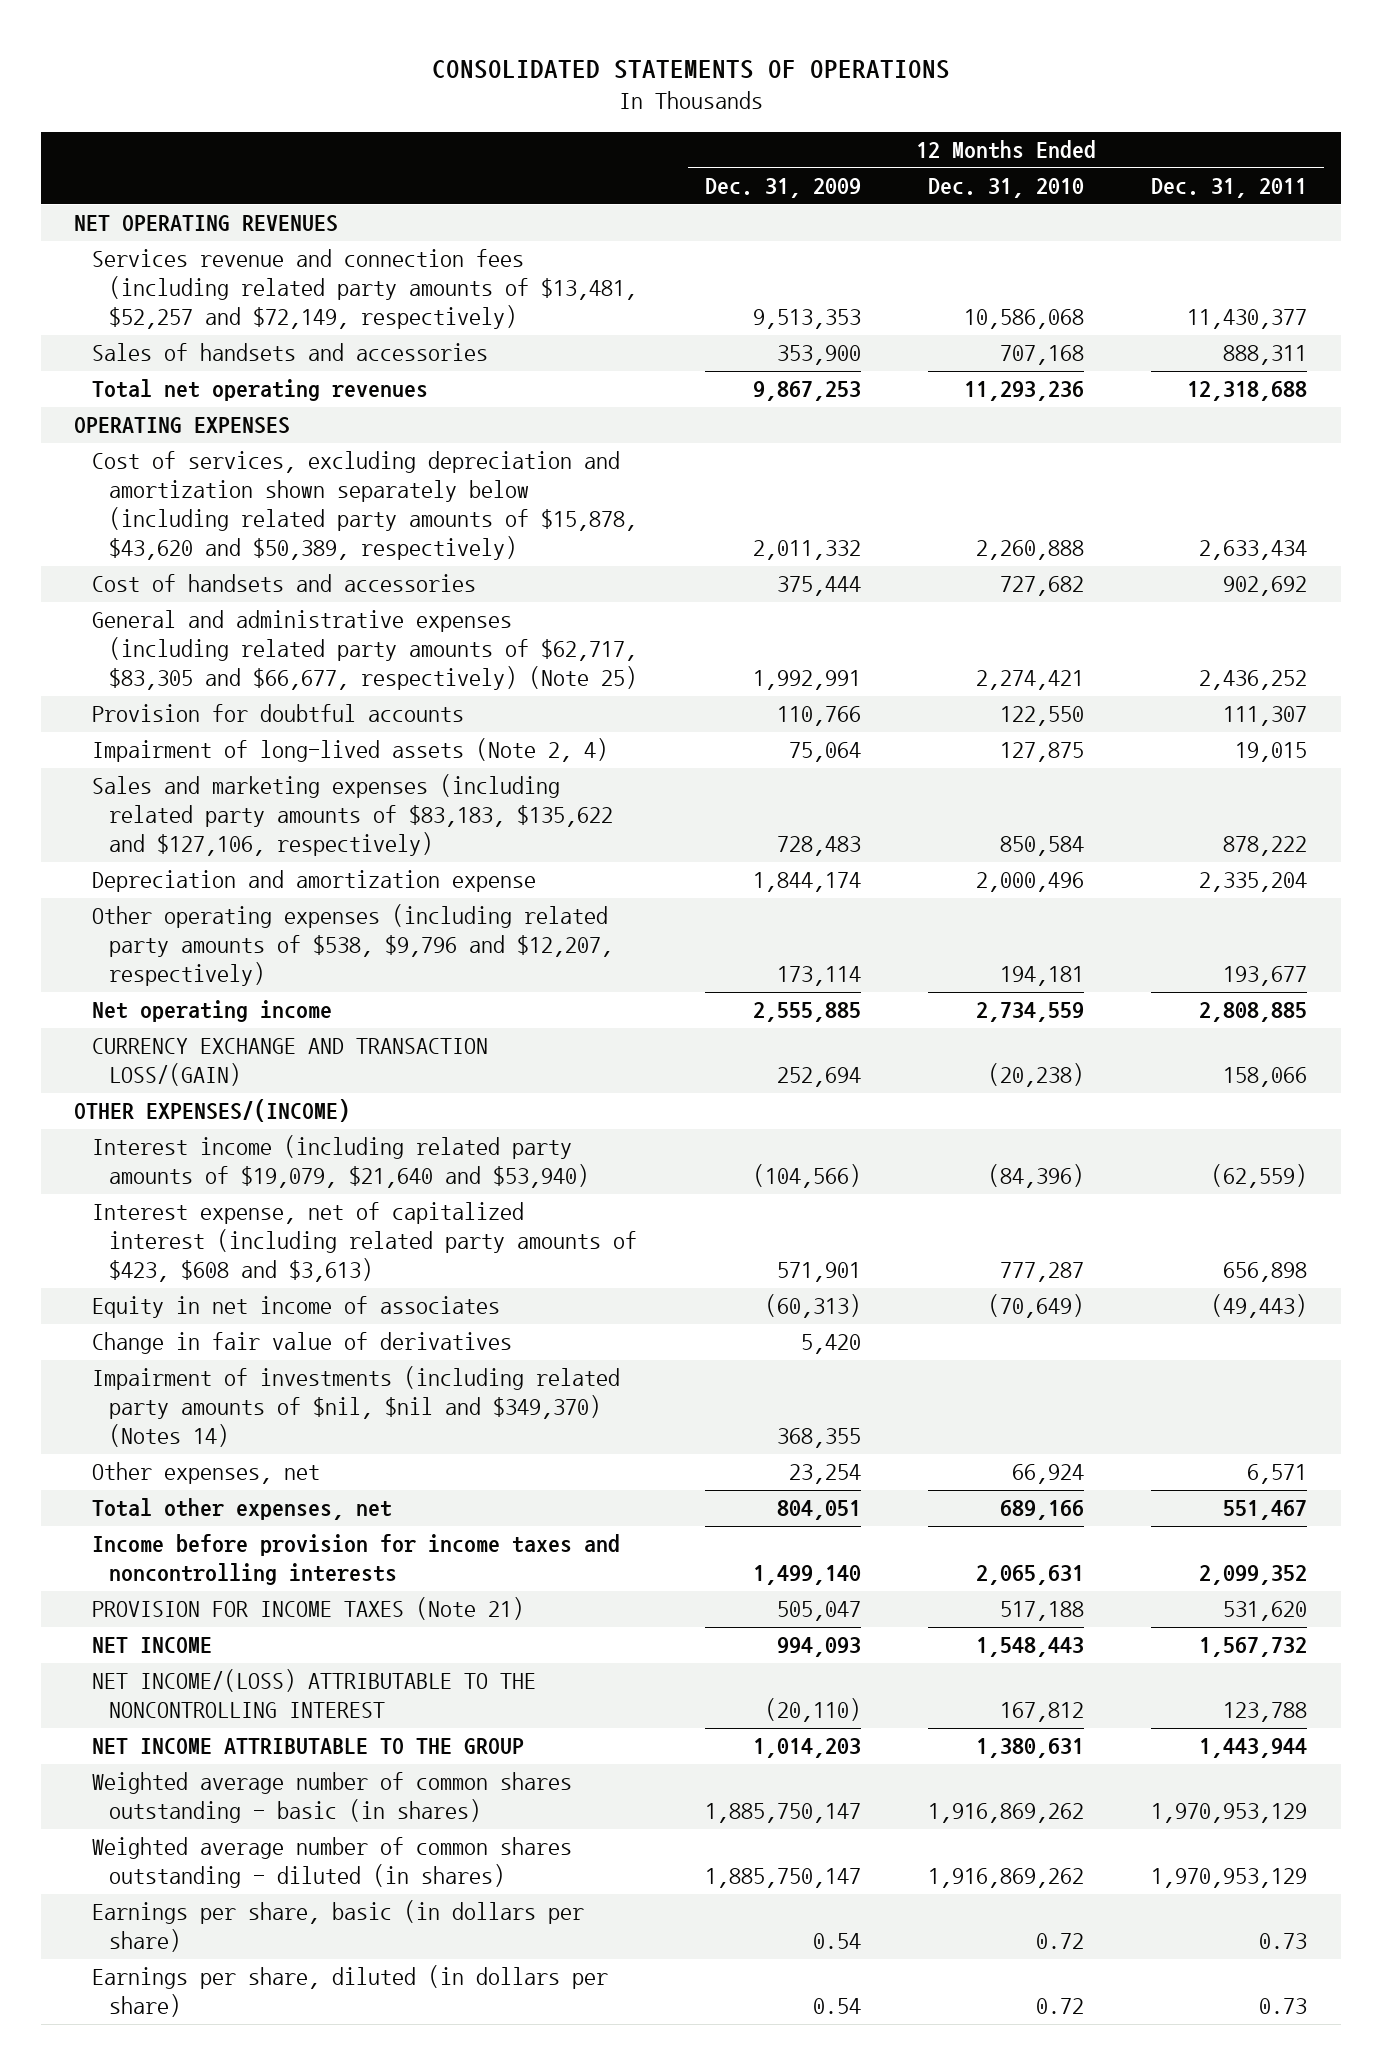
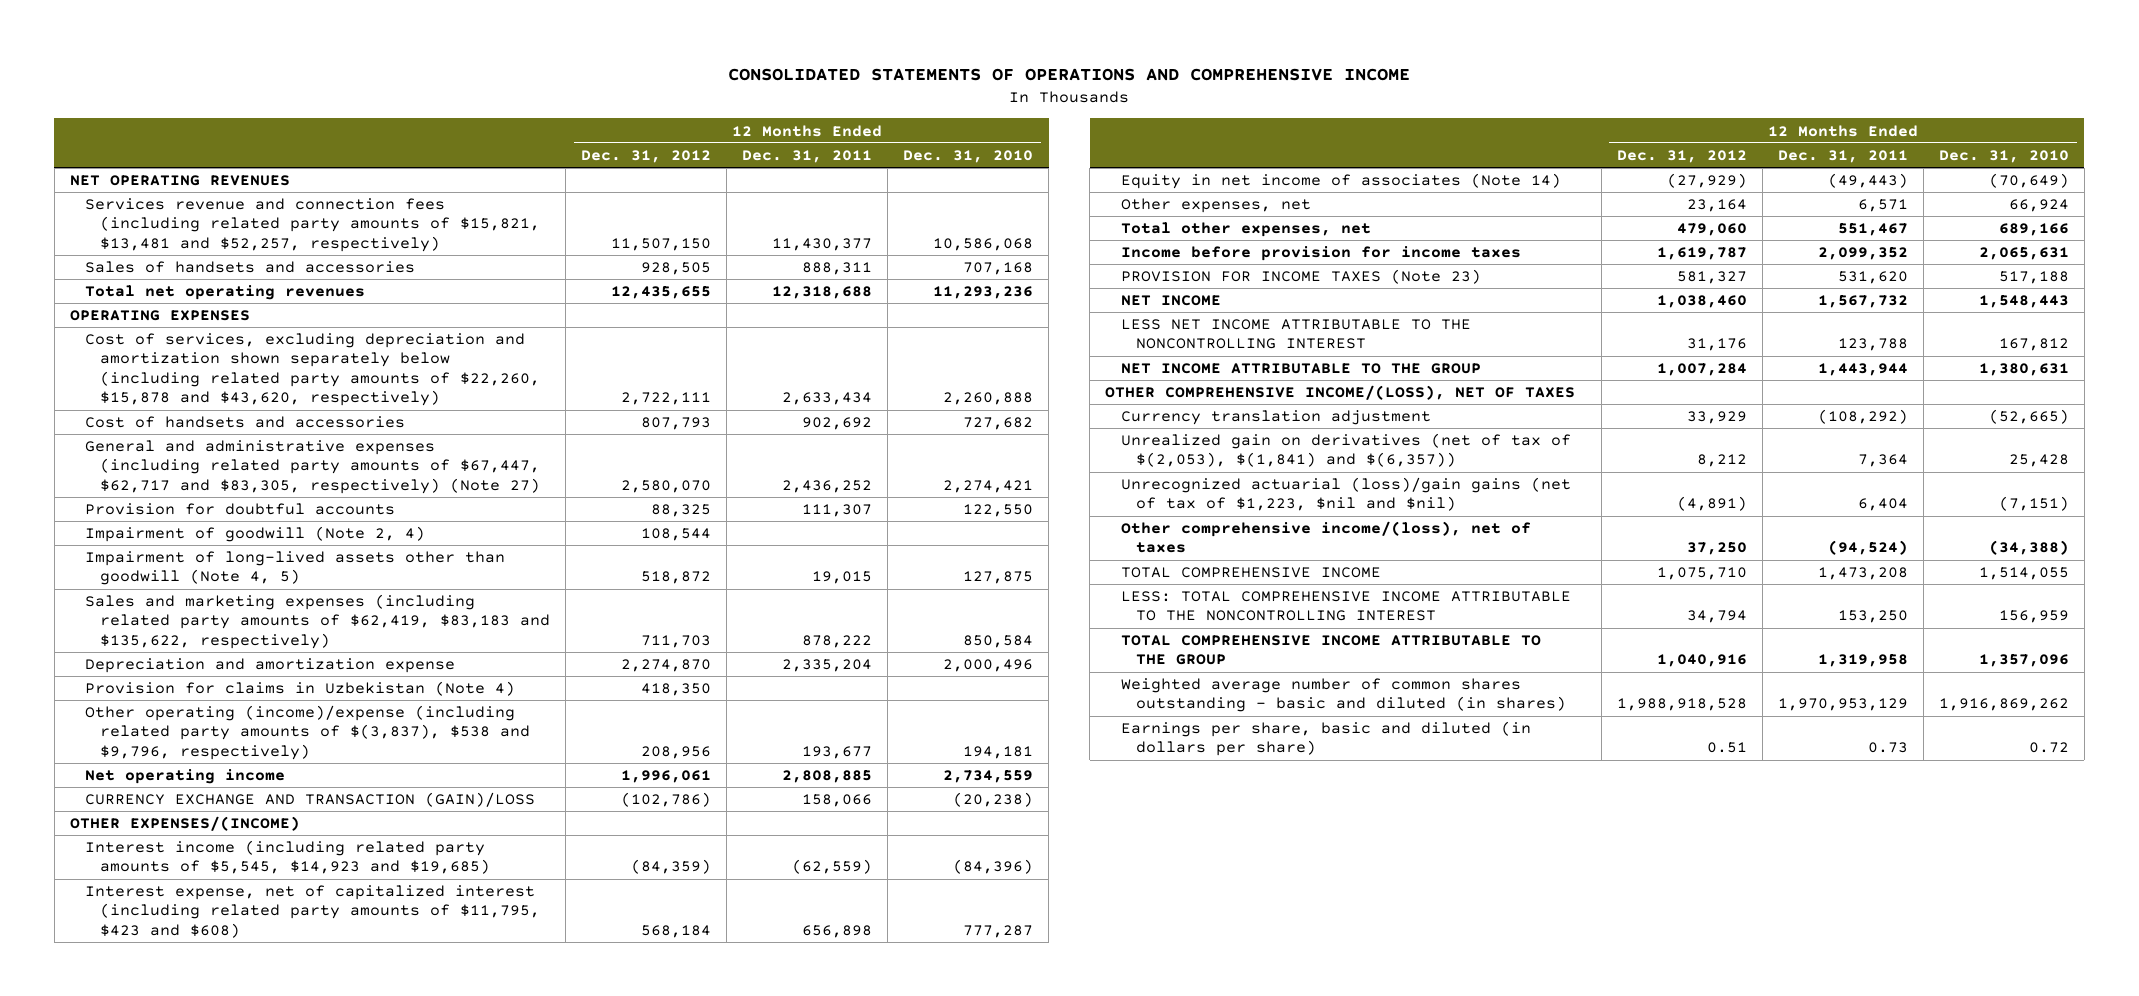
- CONSOLIDATED STATEMENTS OF OPERATIONS
+ CONSOLIDATED STATEMENTS OF OPERATIONS AND COMPREHENSIVE INCOME
- | 12 Months Ended Dec. 31, 2009 | 12 Months Ended Dec. 31, 2010 | 12 Months Ended Dec. 31, 2011
+ | 12 Months Ended Dec. 31, 2012 | 12 Months Ended Dec. 31, 2011 | 12 Months Ended Dec. 31, 2010
- Services revenue and connection fees (including related party amounts of $13,481, $52,257 and $72,149, respectively) | 9,513,353 | 10,586,068 | 11,430,377
+ Services revenue and connection fees (including related party amounts of $15,821, $13,481 and $52,257, respectively) | 11,507,150 | 11,430,377 | 10,586,068
- Cost of services, excluding depreciation and amortization shown separately below (including related party amounts of $15,878, $43,620 and $50,389, respectively) | 2,011,332 | 2,260,888 | 2,633,434
+ Cost of services, excluding depreciation and amortization shown separately below (including related party amounts of $22,260, $15,878 and $43,620, respectively) | 2,722,111 | 2,633,434 | 2,260,888
- General and administrative expenses (including related party amounts of $62,717, $83,305 and $66,677, respectively) (Note 25) | 1,992,991 | 2,274,421 | 2,436,252
+ General and administrative expenses (including related party amounts of $67,447, $62,717 and $83,305, respectively) (Note 27) | 2,580,070 | 2,436,252 | 2,274,421
- Impairment of long-lived assets (Note 2, 4) | 75,064 | 127,875 | 19,015
- Sales and marketing expenses (including related party amounts of $83,183, $135,622 and $127,106, respectively) | 728,483 | 850,584 | 878,222
+ Impairment of goodwill (Note 2, 4) | 108,544 | |
+ Impairment of long-lived assets other than goodwill (Note 4, 5) | 518,872 | 19,015 | 127,875
+ Sales and marketing expenses (including related party amounts of $62,419, $83,183 and $135,622, respectively) | 711,703 | 878,222 | 850,584
- Other operating expenses (including related party amounts of $538, $9,796 and $12,207, respectively) | 173,114 | 194,181 | 193,677
+ Provision for claims in Uzbekistan (Note 4) | 418,350 | |
+ Other operating (income)/expense (including related party amounts of $(3,837), $538 and $9,796, respectively) | 208,956 | 193,677 | 194,181
- CURRENCY EXCHANGE AND TRANSACTION LOSS/(GAIN) | 252,694 | (20,238) | 158,066
+ CURRENCY EXCHANGE AND TRANSACTION (GAIN)/LOSS | (102,786) | 158,066 | (20,238)
- Interest income (including related party amounts of $19,079, $21,640 and $53,940) | (104,566) | (84,396) | (62,559)
- Interest expense, net of capitalized interest (including related party amounts of $423, $608 and $3,613) | 571,901 | 777,287 | 656,898
- Equity in net income of associates | (60,313) | (70,649) | (49,443)
- Change in fair value of derivatives | 5,420 | |
- Impairment of investments (including related party amounts of $nil, $nil and $349,370) (Notes 14) | 368,355 | |
+ Interest income (including related party amounts of $5,545, $14,923 and $19,685) | (84,359) | (62,559) | (84,396)
+ Interest expense, net of capitalized interest (including related party amounts of $11,795, $423 and $608) | 568,184 | 656,898 | 777,287
+ Equity in net income of associates (Note 14) | (27,929) | (49,443) | (70,649)
- Income before provision for income taxes and noncontrolling interests | 1,499,140 | 2,065,631 | 2,099,352
- PROVISION FOR INCOME TAXES (Note 21) | 505,047 | 517,188 | 531,620
+ Income before provision for income taxes | 1,619,787 | 2,099,352 | 2,065,631
+ PROVISION FOR INCOME TAXES (Note 23) | 581,327 | 531,620 | 517,188
- NET INCOME/(LOSS) ATTRIBUTABLE TO THE NONCONTROLLING INTEREST | (20,110) | 167,812 | 123,788
+ LESS NET INCOME ATTRIBUTABLE TO THE NONCONTROLLING INTEREST | 31,176 | 123,788 | 167,812
- Weighted average number of common shares outstanding - basic (in shares) | 1,885,750,147 | 1,916,869,262 | 1,970,953,129
- Weighted average number of common shares outstanding - diluted (in shares) | 1,885,750,147 | 1,916,869,262 | 1,970,953,129
- Earnings per share, basic (in dollars per share) | 0.54 | 0.72 | 0.73
- Earnings per share, diluted (in dollars per share) | 0.54 | 0.72 | 0.73
+ OTHER COMPREHENSIVE INCOME/(LOSS), NET OF TAXES
+ Currency translation adjustment | 33,929 | (108,292) | (52,665)
+ Unrealized gain on derivatives (net of tax of $(2,053), $(1,841) and $(6,357)) | 8,212 | 7,364 | 25,428
+ Unrecognized actuarial (loss)/gain gains (net of tax of $1,223, $nil and $nil) | (4,891) | 6,404 | (7,151)
+ Other comprehensive income/(loss), net of taxes | 37,250 | (94,524) | (34,388)
+ TOTAL COMPREHENSIVE INCOME | 1,075,710 | 1,473,208 | 1,514,055
+ LESS: TOTAL COMPREHENSIVE INCOME ATTRIBUTABLE TO THE NONCONTROLLING INTEREST | 34,794 | 153,250 | 156,959
+ TOTAL COMPREHENSIVE INCOME ATTRIBUTABLE TO THE GROUP | 1,040,916 | 1,319,958 | 1,357,096
+ Weighted average number of common shares outstanding - basic and diluted (in shares) | 1,988,918,528 | 1,970,953,129 | 1,916,869,262
+ Earnings per share, basic and diluted (in dollars per share) | 0.51 | 0.73 | 0.72

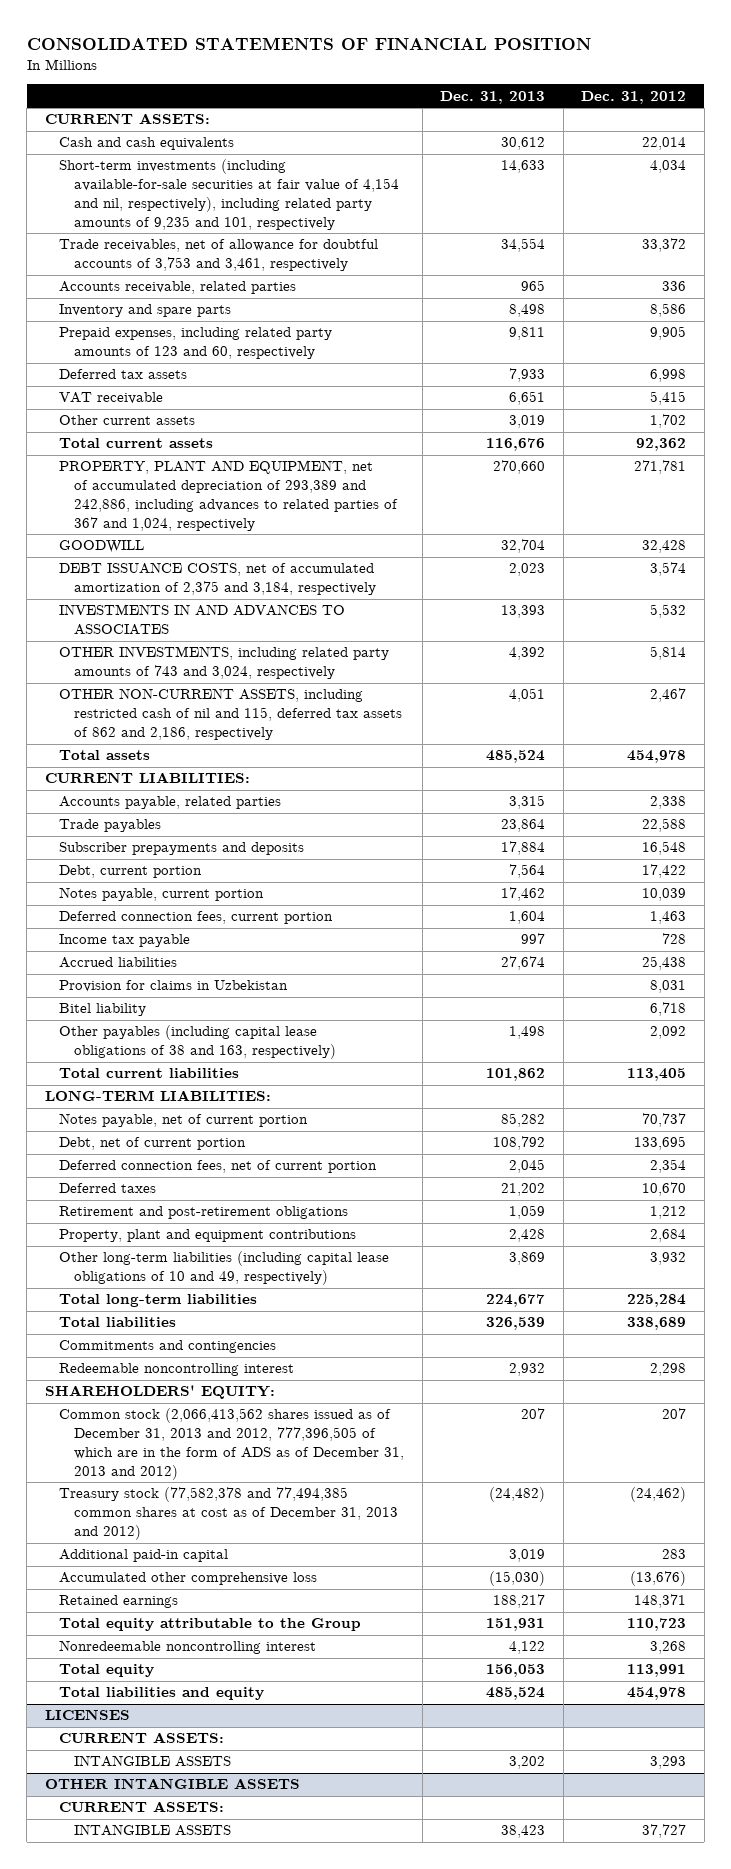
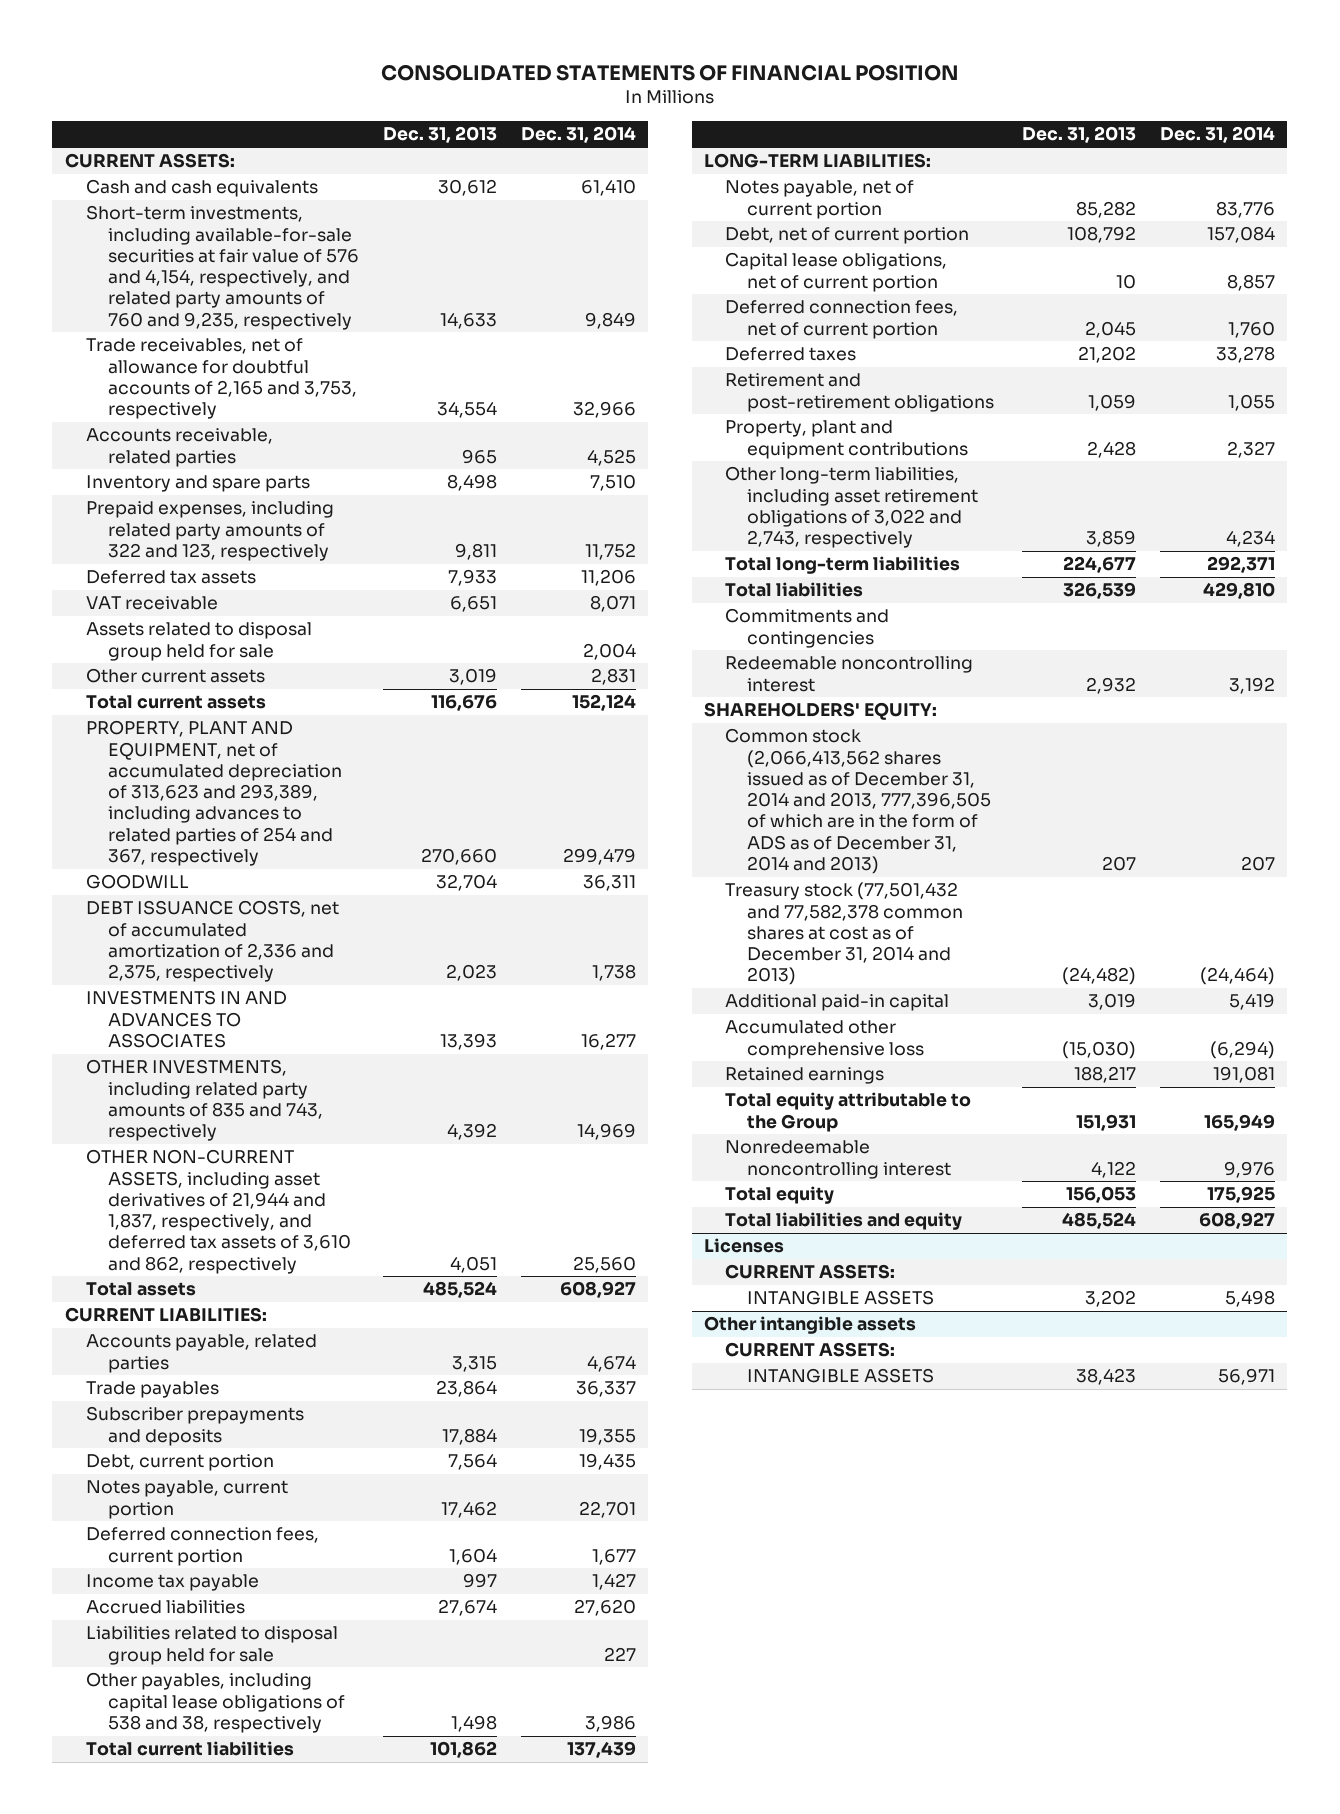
- | Dec. 31, 2013 | Dec. 31, 2012
+ | Dec. 31, 2013 | Dec. 31, 2014
- Short-term investments (including available-for-sale securities at fair value of 4,154 and nil, respectively), including related party amounts of 9,235 and 101, respectively | 14,633 | 4,034
- Trade receivables, net of allowance for doubtful accounts of 3,753 and 3,461, respectively | 34,554 | 33,372
+ Short-term investments, including available-for-sale securities at fair value of 576 and 4,154, respectively, and related party amounts of 760 and 9,235, respectively | 14,633 | 9,849
+ Trade receivables, net of allowance for doubtful accounts of 2,165 and 3,753, respectively | 34,554 | 32,966
- Prepaid expenses, including related party amounts of 123 and 60, respectively | 9,811 | 9,905
+ Prepaid expenses, including related party amounts of 322 and 123, respectively | 9,811 | 11,752
+ Assets related to disposal group held for sale | | 2,004
- PROPERTY, PLANT AND EQUIPMENT, net of accumulated depreciation of 293,389 and 242,886, including advances to related parties of 367 and 1,024, respectively | 270,660 | 271,781
+ PROPERTY, PLANT AND EQUIPMENT, net of accumulated depreciation of 313,623 and 293,389, including advances to related parties of 254 and 367, respectively | 270,660 | 299,479
- DEBT ISSUANCE COSTS, net of accumulated amortization of 2,375 and 3,184, respectively | 2,023 | 3,574
+ DEBT ISSUANCE COSTS, net of accumulated amortization of 2,336 and 2,375, respectively | 2,023 | 1,738
- OTHER INVESTMENTS, including related party amounts of 743 and 3,024, respectively | 4,392 | 5,814
- OTHER NON-CURRENT ASSETS, including restricted cash of nil and 115, deferred tax assets of 862 and 2,186, respectively | 4,051 | 2,467
+ OTHER INVESTMENTS, including related party amounts of 835 and 743, respectively | 4,392 | 14,969
+ OTHER NON-CURRENT ASSETS, including asset derivatives of 21,944 and 1,837, respectively, and deferred tax assets of 3,610 and 862, respectively | 4,051 | 25,560
- Provision for claims in Uzbekistan | | 8,031
- Bitel liability | | 6,718
- Other payables (including capital lease obligations of 38 and 163, respectively) | 1,498 | 2,092
+ Liabilities related to disposal group held for sale | | 227
+ Other payables, including capital lease obligations of 538 and 38, respectively | 1,498 | 3,986
+ Capital lease obligations, net of current portion | 10 | 8,857
- Other long-term liabilities (including capital lease obligations of 10 and 49, respectively) | 3,869 | 3,932
+ Other long-term liabilities, including asset retirement obligations of 3,022 and 2,743, respectively | 3,859 | 4,234
- Common stock (2,066,413,562 shares issued as of December 31, 2013 and 2012, 777,396,505 of which are in the form of ADS as of December 31, 2013 and 2012) | 207 | 207
- Treasury stock (77,582,378 and 77,494,385 common shares at cost as of December 31, 2013 and 2012) | (24,482) | (24,462)
+ Common stock (2,066,413,562 shares issued as of December 31, 2014 and 2013, 777,396,505 of which are in the form of ADS as of December 31, 2014 and 2013) | 207 | 207
+ Treasury stock (77,501,432 and 77,582,378 common shares at cost as of December 31, 2014 and 2013) | (24,482) | (24,464)
- LICENSES
+ Licenses
- OTHER INTANGIBLE ASSETS
+ Other intangible assets

